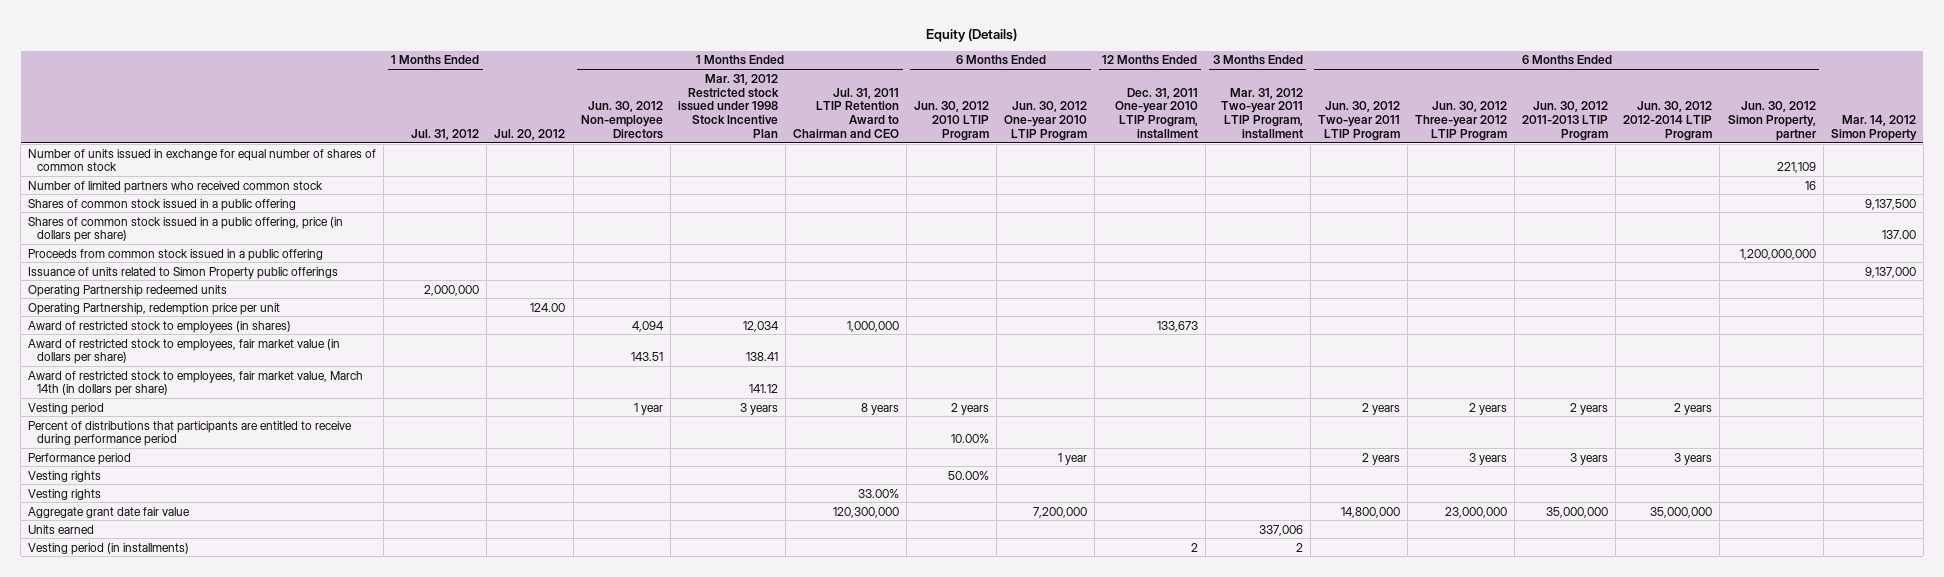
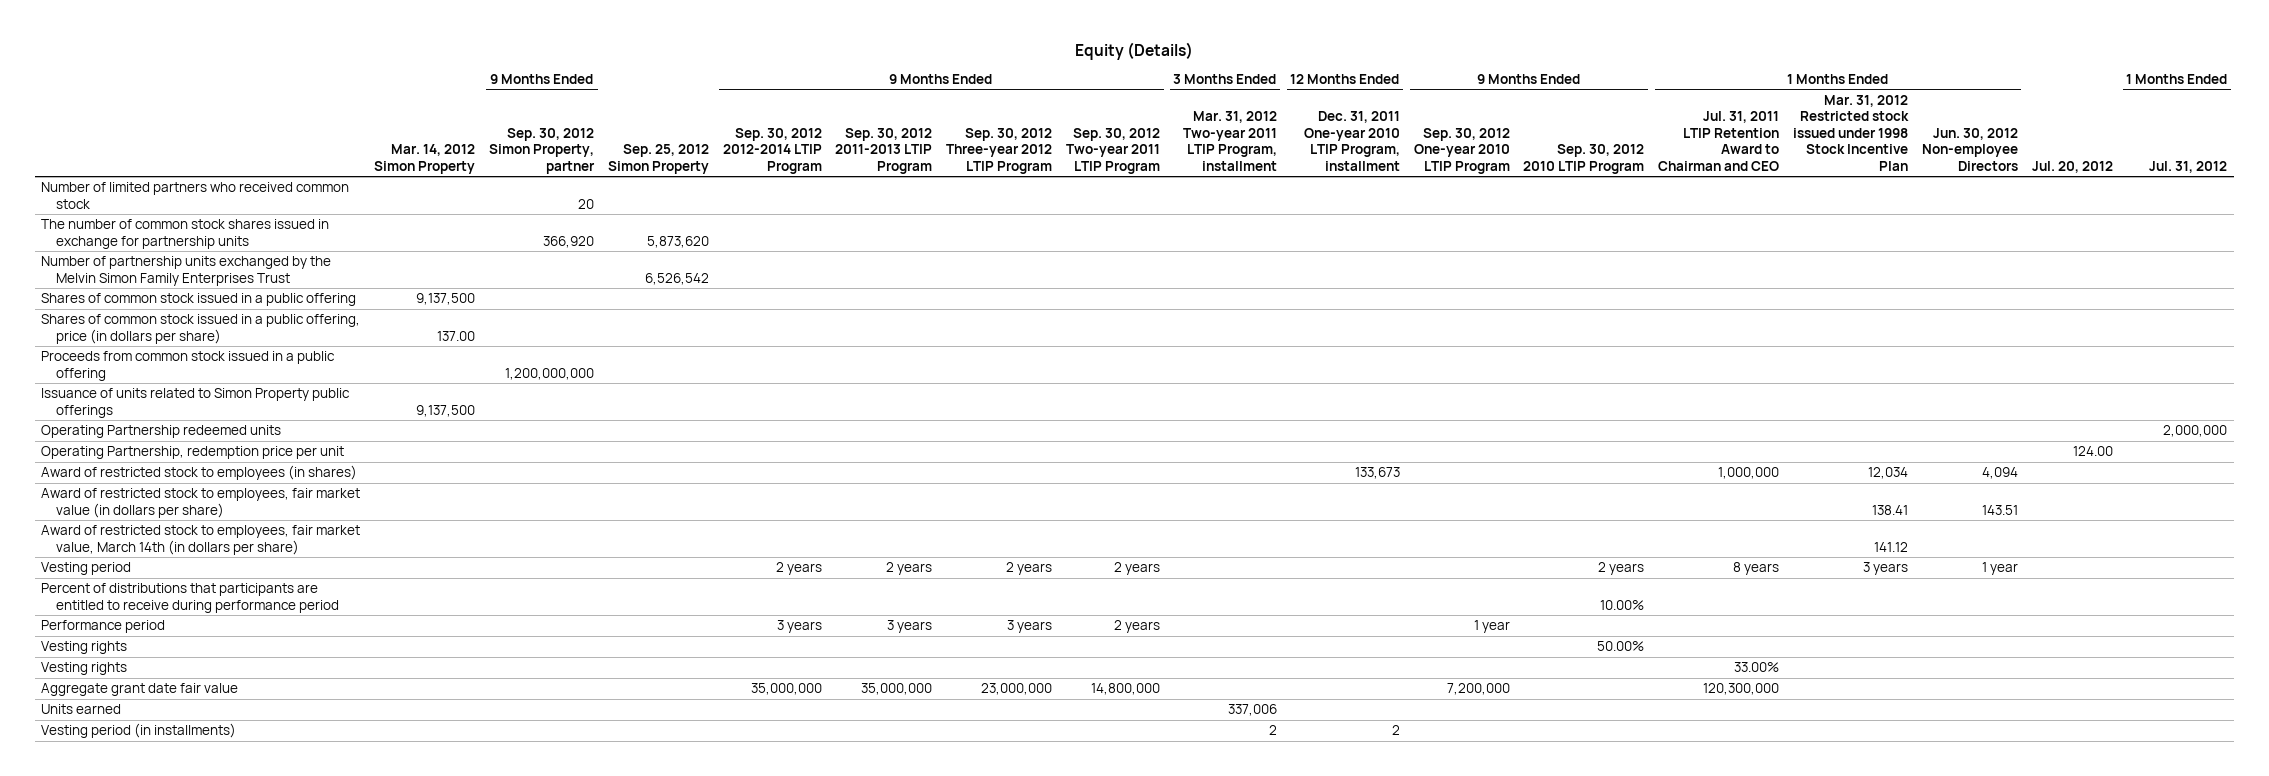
- | 1 Months Ended Jul. 31, 2012 | Jul. 20, 2012 | 1 Months Ended Jun. 30, 2012 Non-employee Directors | 1 Months Ended Mar. 31, 2012 Restricted stock issued under 1998 Stock Incentive Plan | 1 Months Ended Jul. 31, 2011 LTIP Retention Award to Chairman and CEO | 6 Months Ended Jun. 30, 2012 2010 LTIP Program | 6 Months Ended Jun. 30, 2012 One-year 2010 LTIP Program | 12 Months Ended Dec. 31, 2011 One-year 2010 LTIP Program, installment | 3 Months Ended Mar. 31, 2012 Two-year 2011 LTIP Program, installment | 6 Months Ended Jun. 30, 2012 Two-year 2011 LTIP Program | 6 Months Ended Jun. 30, 2012 Three-year 2012 LTIP Program | 6 Months Ended Jun. 30, 2012 2011-2013 LTIP Program | 6 Months Ended Jun. 30, 2012 2012-2014 LTIP Program | 6 Months Ended Jun. 30, 2012 Simon Property, partner | Mar. 14, 2012 Simon Property
+ | Mar. 14, 2012 Simon Property | 9 Months Ended Sep. 30, 2012 Simon Property, partner | Sep. 25, 2012 Simon Property | 9 Months Ended Sep. 30, 2012 2012-2014 LTIP Program | 9 Months Ended Sep. 30, 2012 2011-2013 LTIP Program | 9 Months Ended Sep. 30, 2012 Three-year 2012 LTIP Program | 9 Months Ended Sep. 30, 2012 Two-year 2011 LTIP Program | 3 Months Ended Mar. 31, 2012 Two-year 2011 LTIP Program, installment | 12 Months Ended Dec. 31, 2011 One-year 2010 LTIP Program, installment | 9 Months Ended Sep. 30, 2012 One-year 2010 LTIP Program | 9 Months Ended Sep. 30, 2012 2010 LTIP Program | 1 Months Ended Jul. 31, 2011 LTIP Retention Award to Chairman and CEO | 1 Months Ended Mar. 31, 2012 Restricted stock issued under 1998 Stock Incentive Plan | 1 Months Ended Jun. 30, 2012 Non-employee Directors | Jul. 20, 2012 | 1 Months Ended Jul. 31, 2012
- Number of units issued in exchange for equal number of shares of common stock | | | | | | | | | | | | | | 221,109 |
+ The number of common stock shares issued in exchange for partnership units | | 366,920 | 5,873,620 | | | | | | | | | | | | |
+ Number of partnership units exchanged by the Melvin Simon Family Enterprises Trust | | | 6,526,542 | | | | | | | | | | | | |
- Issuance of units related to Simon Property public offerings | | | | | | | | | | | | | | | 9,137,000
+ Issuance of units related to Simon Property public offerings | 9,137,500 | | | | | | | | | | | | | | |

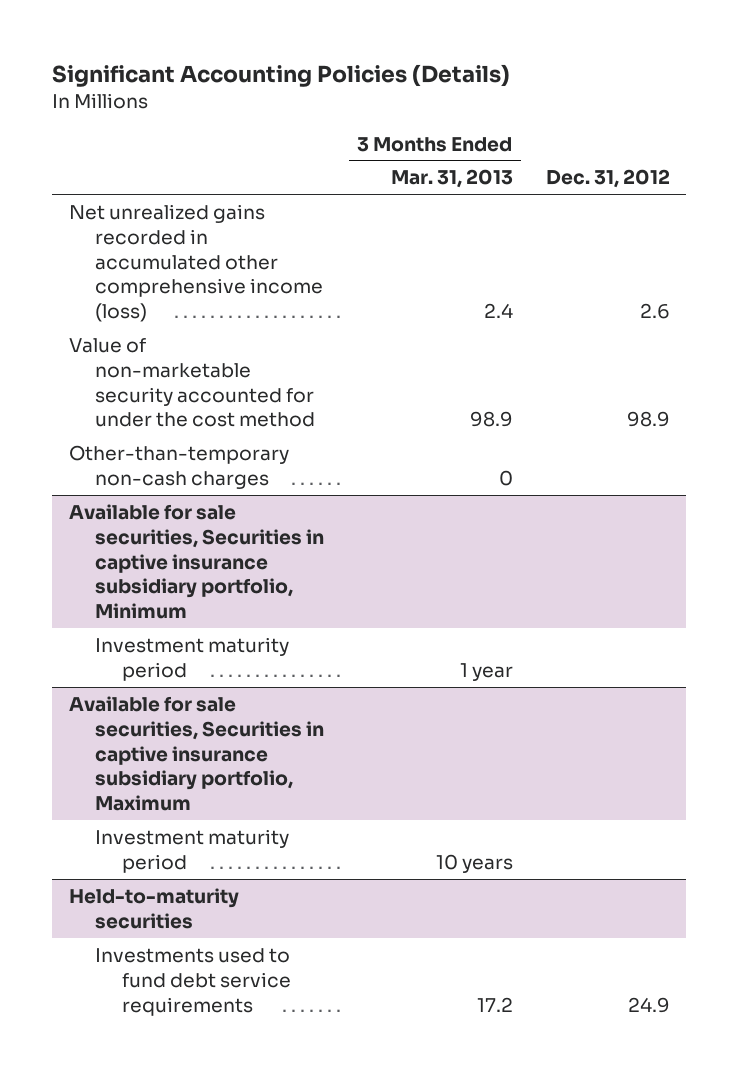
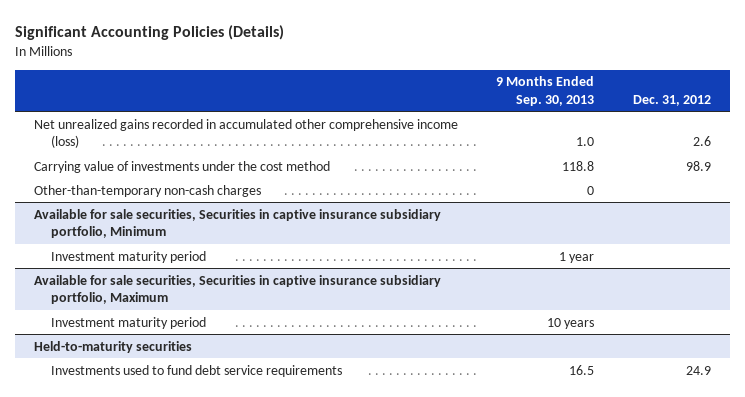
- | 3 Months Ended Mar. 31, 2013 | Dec. 31, 2012
+ | 9 Months Ended Sep. 30, 2013 | Dec. 31, 2012
- Value of non-marketable security accounted for under the cost method | 98.9 | 98.9
+ Carrying value of investments under the cost method | 118.8 | 98.9

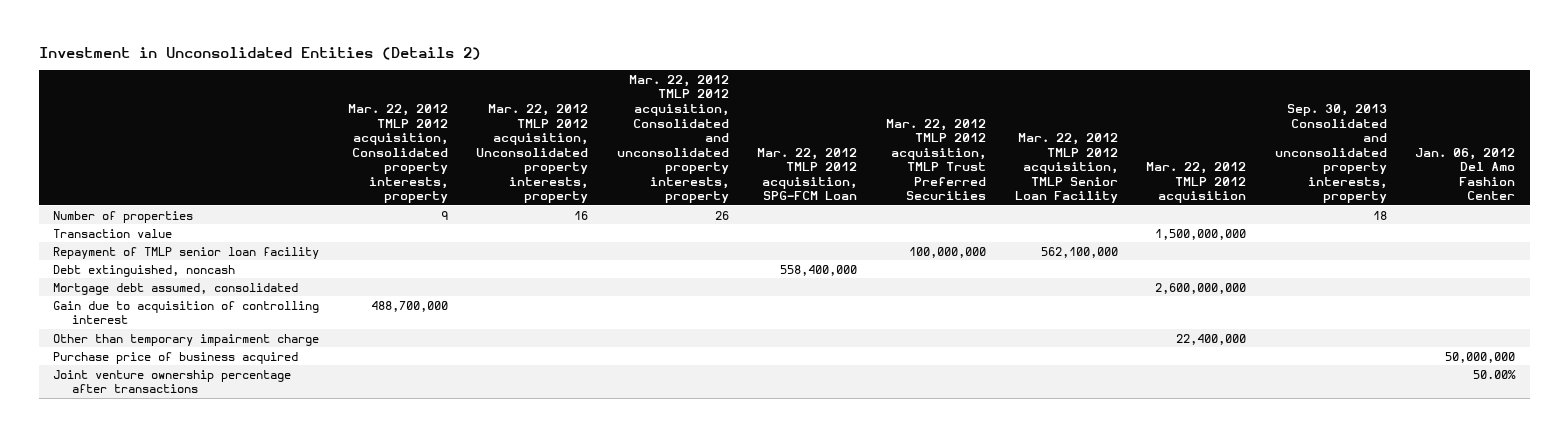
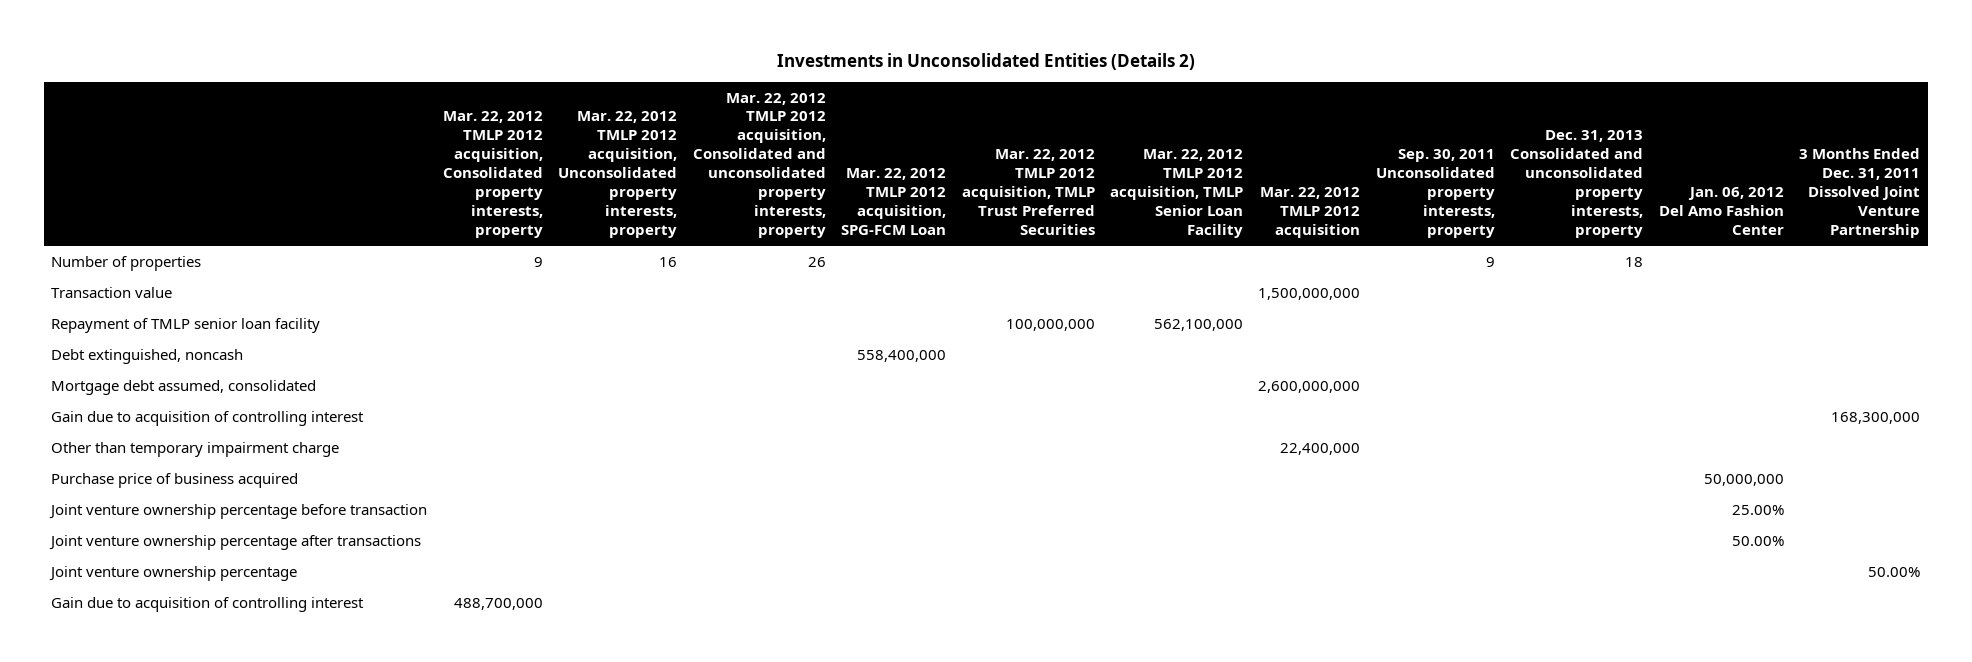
- Investment in Unconsolidated Entities (Details 2)
+ Investments in Unconsolidated Entities (Details 2)
- | Mar. 22, 2012 TMLP 2012 acquisition, Consolidated property interests, property | Mar. 22, 2012 TMLP 2012 acquisition, Unconsolidated property interests, property | Mar. 22, 2012 TMLP 2012 acquisition, Consolidated and unconsolidated property interests, property | Mar. 22, 2012 TMLP 2012 acquisition, SPG-FCM Loan | Mar. 22, 2012 TMLP 2012 acquisition, TMLP Trust Preferred Securities | Mar. 22, 2012 TMLP 2012 acquisition, TMLP Senior Loan Facility | Mar. 22, 2012 TMLP 2012 acquisition | Sep. 30, 2013 Consolidated and unconsolidated property interests, property | Jan. 06, 2012 Del Amo Fashion Center
+ | Mar. 22, 2012 TMLP 2012 acquisition, Consolidated property interests, property | Mar. 22, 2012 TMLP 2012 acquisition, Unconsolidated property interests, property | Mar. 22, 2012 TMLP 2012 acquisition, Consolidated and unconsolidated property interests, property | Mar. 22, 2012 TMLP 2012 acquisition, SPG-FCM Loan | Mar. 22, 2012 TMLP 2012 acquisition, TMLP Trust Preferred Securities | Mar. 22, 2012 TMLP 2012 acquisition, TMLP Senior Loan Facility | Mar. 22, 2012 TMLP 2012 acquisition | Sep. 30, 2011 Unconsolidated property interests, property | Dec. 31, 2013 Consolidated and unconsolidated property interests, property | Jan. 06, 2012 Del Amo Fashion Center | 3 Months Ended Dec. 31, 2011 Dissolved Joint Venture Partnership
+ Gain due to acquisition of controlling interest | | | | | | | | | | | 168,300,000
+ Joint venture ownership percentage before transaction | | | | | | | | | | 25.00% |
+ Joint venture ownership percentage | | | | | | | | | | | 50.00%
moved down: Gain due to acquisition of controlling interest | 488,700,000 | | | | | | | | | |

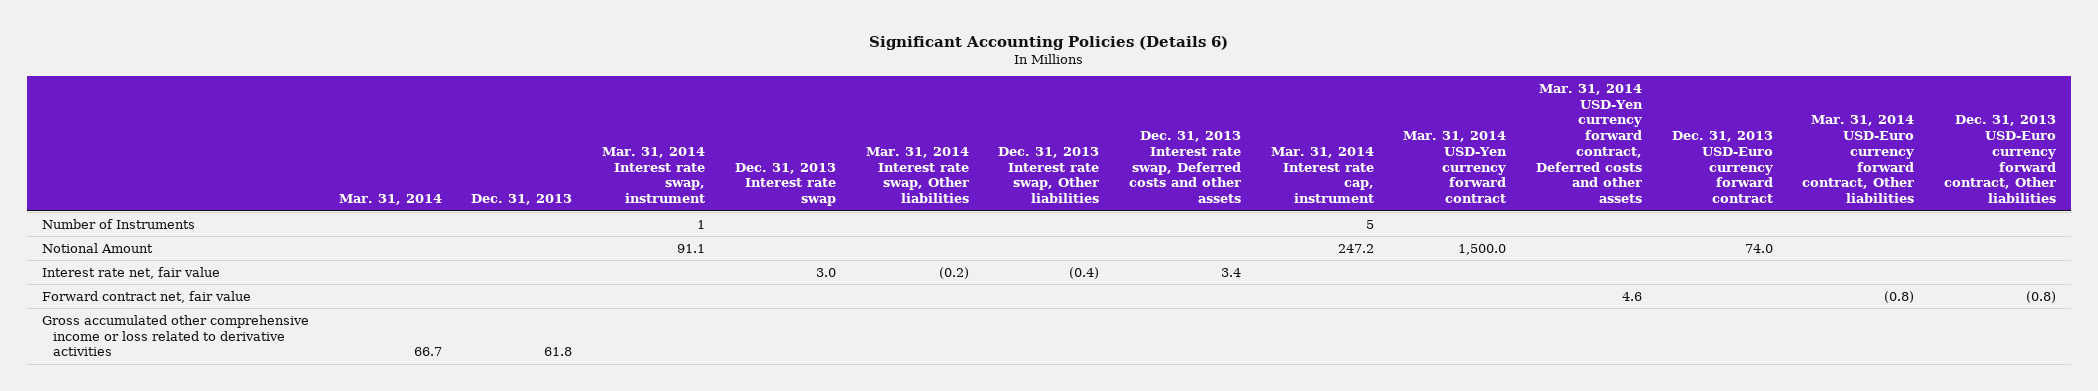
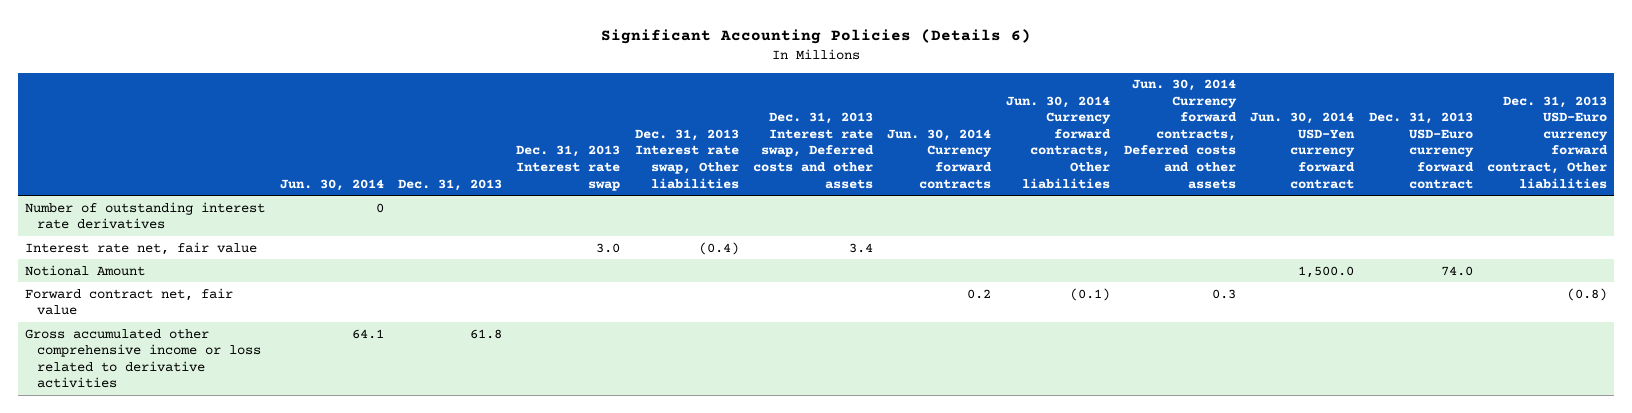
- | Mar. 31, 2014 | Dec. 31, 2013 | Mar. 31, 2014 Interest rate swap, instrument | Dec. 31, 2013 Interest rate swap | Mar. 31, 2014 Interest rate swap, Other liabilities | Dec. 31, 2013 Interest rate swap, Other liabilities | Dec. 31, 2013 Interest rate swap, Deferred costs and other assets | Mar. 31, 2014 Interest rate cap, instrument | Mar. 31, 2014 USD-Yen currency forward contract | Mar. 31, 2014 USD-Yen currency forward contract, Deferred costs and other assets | Dec. 31, 2013 USD-Euro currency forward contract | Mar. 31, 2014 USD-Euro currency forward contract, Other liabilities | Dec. 31, 2013 USD-Euro currency forward contract, Other liabilities
+ | Jun. 30, 2014 | Dec. 31, 2013 | Dec. 31, 2013 Interest rate swap | Dec. 31, 2013 Interest rate swap, Other liabilities | Dec. 31, 2013 Interest rate swap, Deferred costs and other assets | Jun. 30, 2014 Currency forward contracts | Jun. 30, 2014 Currency forward contracts, Other liabilities | Jun. 30, 2014 Currency forward contracts, Deferred costs and other assets | Jun. 30, 2014 USD-Yen currency forward contract | Dec. 31, 2013 USD-Euro currency forward contract | Dec. 31, 2013 USD-Euro currency forward contract, Other liabilities
- Number of Instruments | | | 1 | | | | | 5 | | | | |
+ Number of outstanding interest rate derivatives | 0 | | | | | | | | | |
moved down: Notional Amount | | | | | | | | | 1,500.0 | 74.0 |

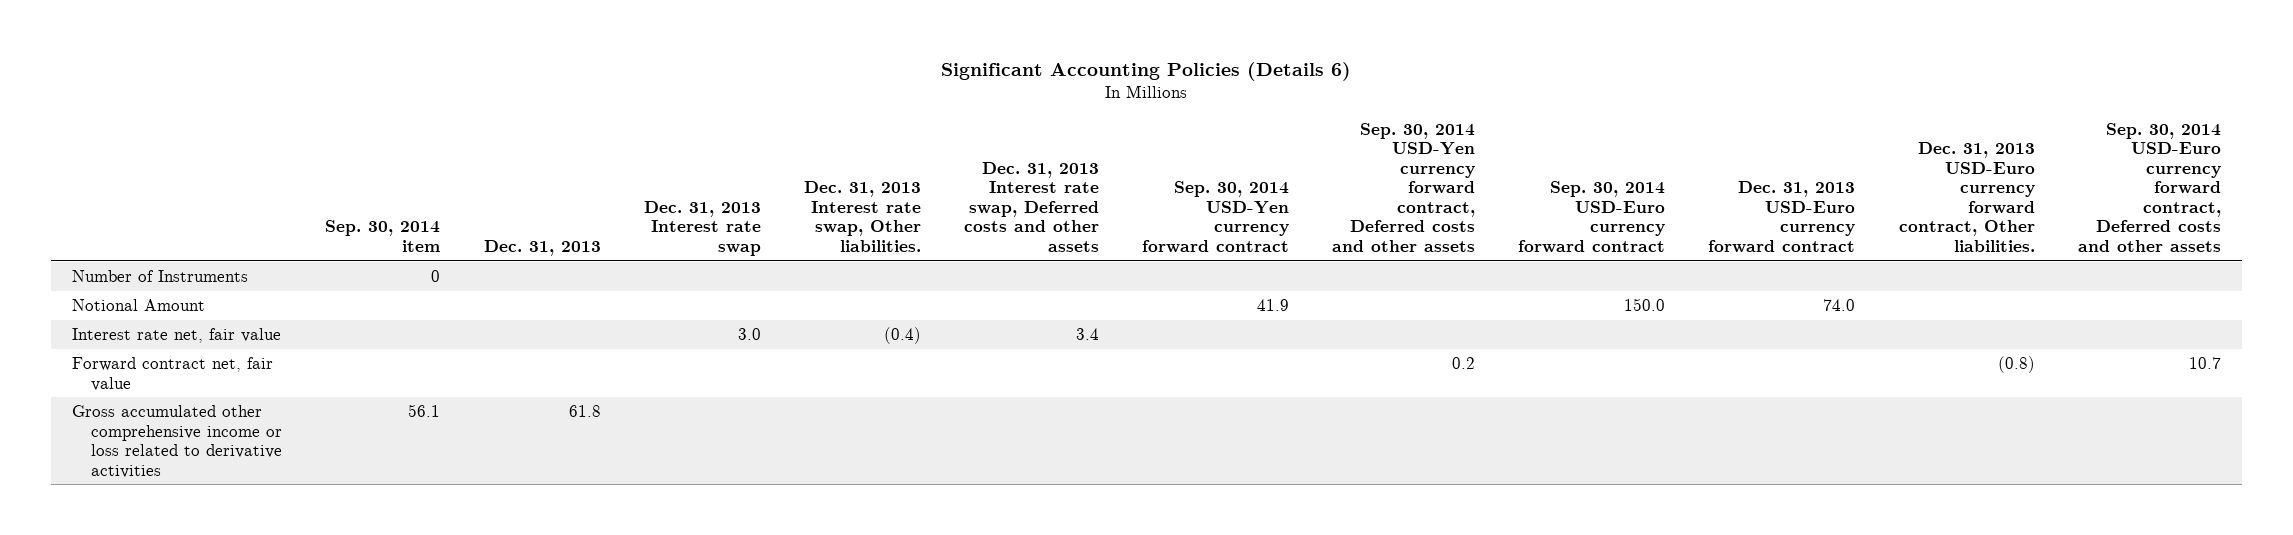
- | Jun. 30, 2014 | Dec. 31, 2013 | Dec. 31, 2013 Interest rate swap | Dec. 31, 2013 Interest rate swap, Other liabilities | Dec. 31, 2013 Interest rate swap, Deferred costs and other assets | Jun. 30, 2014 Currency forward contracts | Jun. 30, 2014 Currency forward contracts, Other liabilities | Jun. 30, 2014 Currency forward contracts, Deferred costs and other assets | Jun. 30, 2014 USD-Yen currency forward contract | Dec. 31, 2013 USD-Euro currency forward contract | Dec. 31, 2013 USD-Euro currency forward contract, Other liabilities
+ | Sep. 30, 2014 item | Dec. 31, 2013 | Dec. 31, 2013 Interest rate swap | Dec. 31, 2013 Interest rate swap, Other liabilities. | Dec. 31, 2013 Interest rate swap, Deferred costs and other assets | Sep. 30, 2014 USD-Yen currency forward contract | Sep. 30, 2014 USD-Yen currency forward contract, Deferred costs and other assets | Sep. 30, 2014 USD-Euro currency forward contract | Dec. 31, 2013 USD-Euro currency forward contract | Dec. 31, 2013 USD-Euro currency forward contract, Other liabilities. | Sep. 30, 2014 USD-Euro currency forward contract, Deferred costs and other assets
- Number of outstanding interest rate derivatives | 0 | | | | | | | | | |
+ Number of Instruments | 0 | | | | | | | | | |
moved down: Interest rate net, fair value | | | 3.0 | (0.4) | 3.4 | | | | | |

